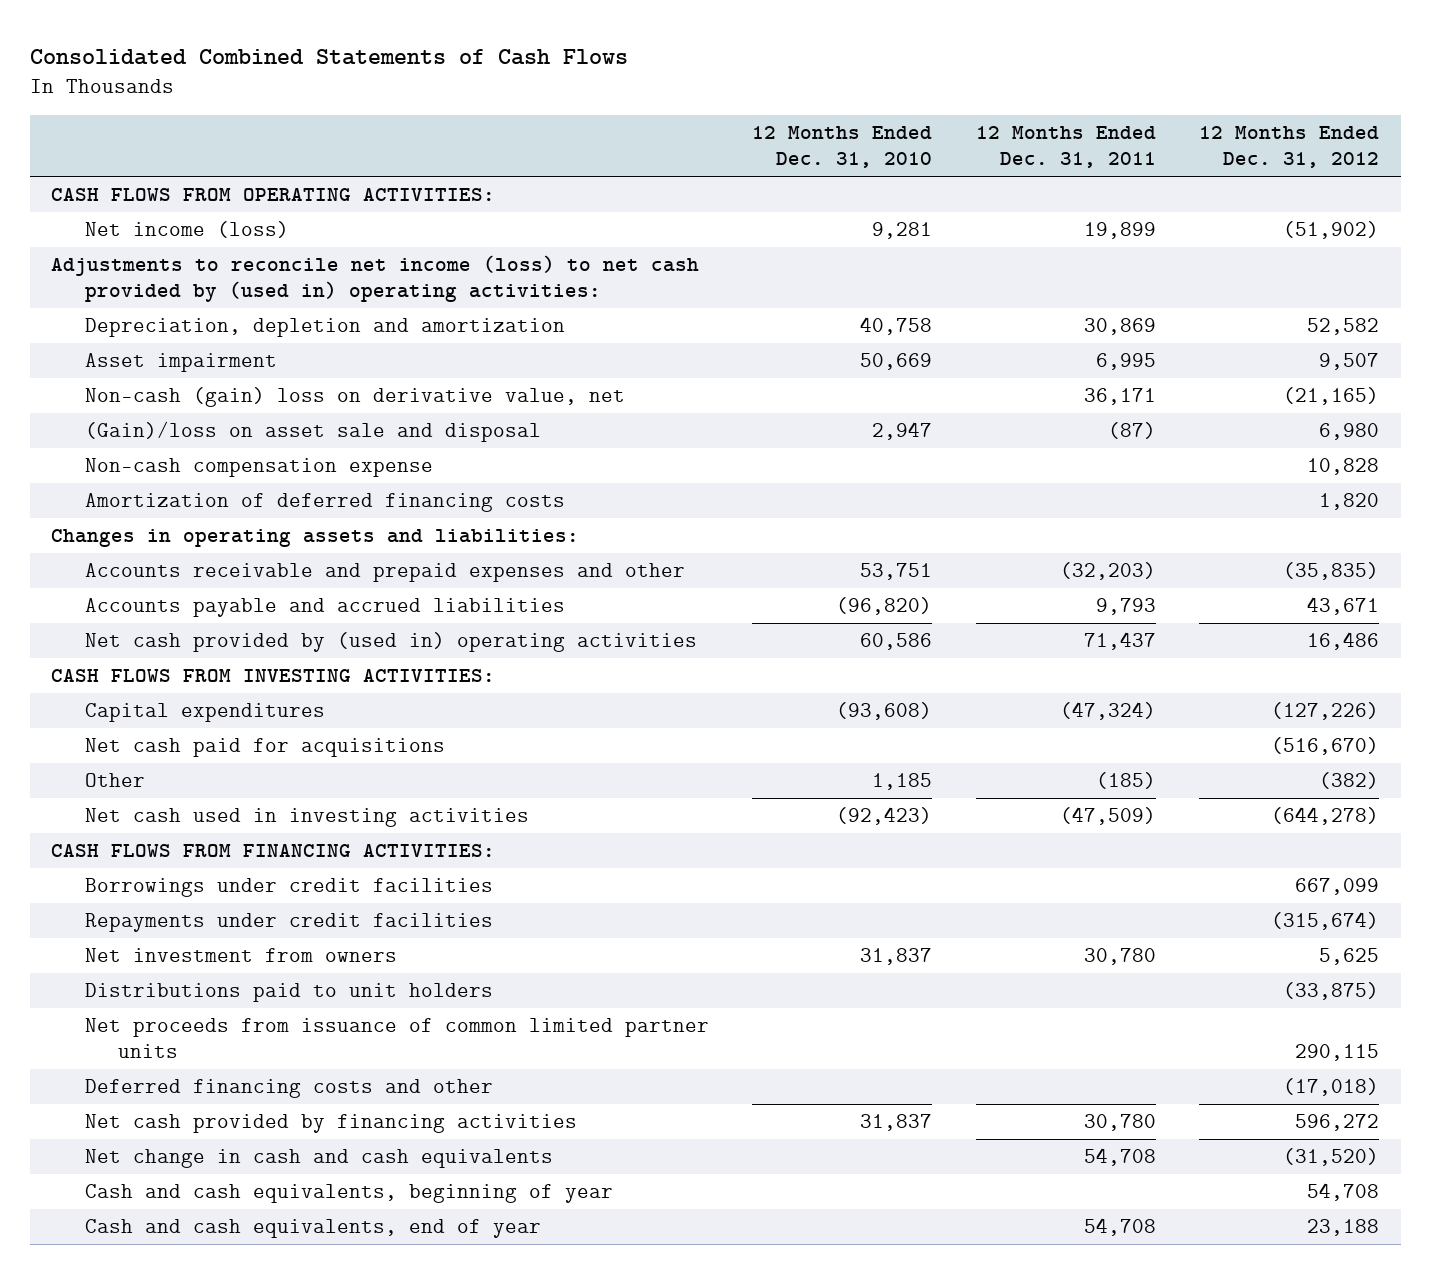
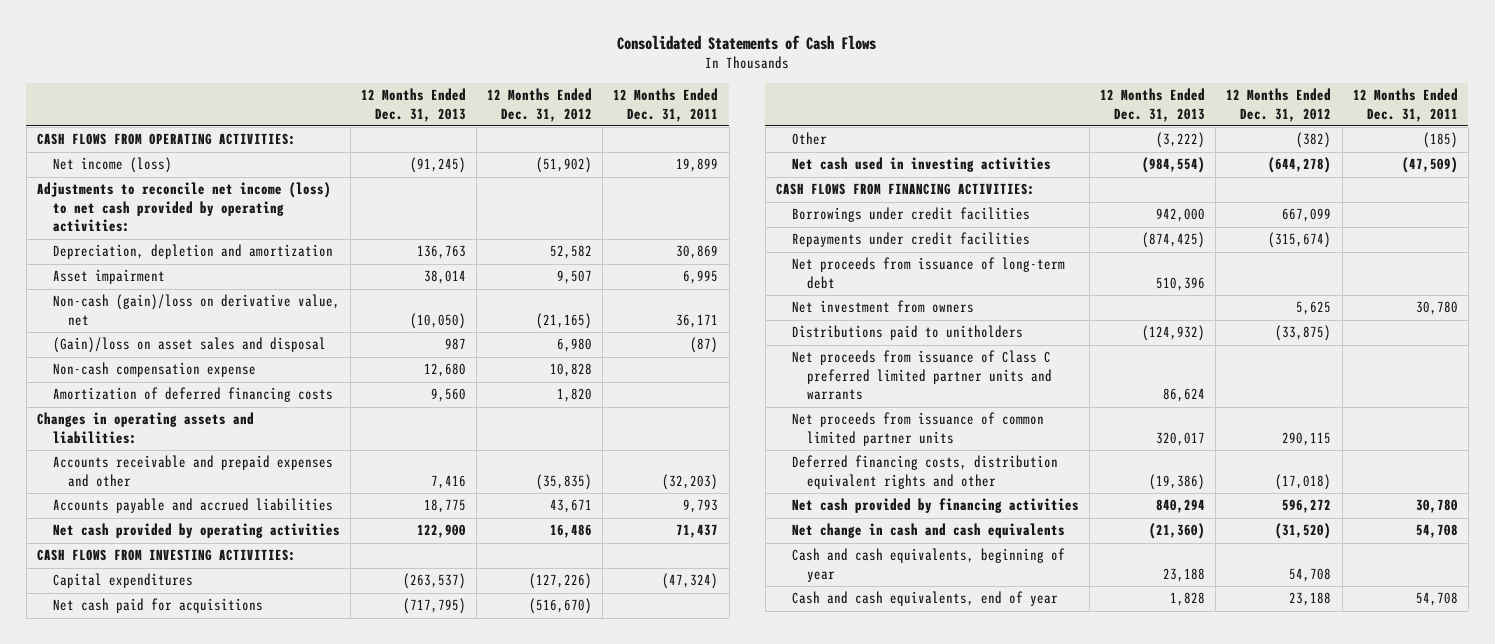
- Consolidated Combined Statements of Cash Flows
+ Consolidated Statements of Cash Flows
- | 12 Months Ended Dec. 31, 2010 | 12 Months Ended Dec. 31, 2011 | 12 Months Ended Dec. 31, 2012
+ | 12 Months Ended Dec. 31, 2013 | 12 Months Ended Dec. 31, 2012 | 12 Months Ended Dec. 31, 2011
- Adjustments to reconcile net income (loss) to net cash provided by (used in) operating activities:
+ Adjustments to reconcile net income (loss) to net cash provided by operating activities:
- Non-cash (gain) loss on derivative value, net | | 36,171 | (21,165)
- (Gain)/loss on asset sale and disposal | 2,947 | (87) | 6,980
+ Non-cash (gain)/loss on derivative value, net | (10,050) | (21,165) | 36,171
+ (Gain)/loss on asset sales and disposal | 987 | 6,980 | (87)
- Net cash provided by (used in) operating activities | 60,586 | 71,437 | 16,486
+ Net cash provided by operating activities | 122,900 | 16,486 | 71,437
+ Net proceeds from issuance of long-term debt | 510,396 | |
- Distributions paid to unit holders | | | (33,875)
+ Distributions paid to unitholders | (124,932) | (33,875) |
+ Net proceeds from issuance of Class C preferred limited partner units and warrants | 86,624 | |
- Deferred financing costs and other | | | (17,018)
+ Deferred financing costs, distribution equivalent rights and other | (19,386) | (17,018) |

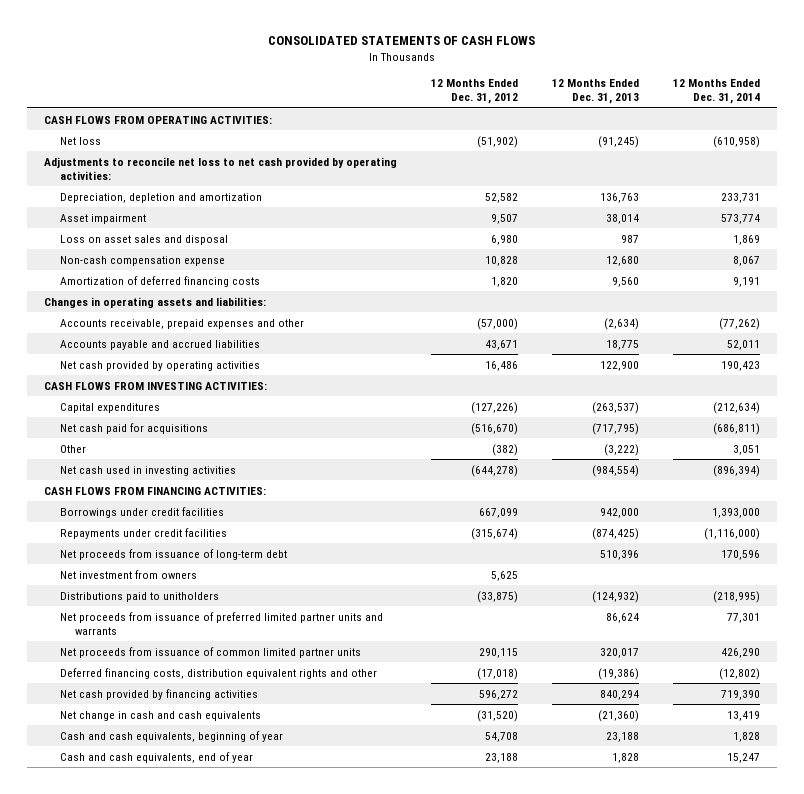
- Consolidated Statements of Cash Flows
+ CONSOLIDATED STATEMENTS OF CASH FLOWS
- | 12 Months Ended Dec. 31, 2013 | 12 Months Ended Dec. 31, 2012 | 12 Months Ended Dec. 31, 2011
+ | 12 Months Ended Dec. 31, 2012 | 12 Months Ended Dec. 31, 2013 | 12 Months Ended Dec. 31, 2014
- Net income (loss) | (91,245) | (51,902) | 19,899
- Adjustments to reconcile net income (loss) to net cash provided by operating activities:
+ Net loss | (51,902) | (91,245) | (610,958)
+ Adjustments to reconcile net loss to net cash provided by operating activities:
- Non-cash (gain)/loss on derivative value, net | (10,050) | (21,165) | 36,171
- (Gain)/loss on asset sales and disposal | 987 | 6,980 | (87)
+ Loss on asset sales and disposal | 6,980 | 987 | 1,869
- Accounts receivable and prepaid expenses and other | 7,416 | (35,835) | (32,203)
+ Accounts receivable, prepaid expenses and other | (57,000) | (2,634) | (77,262)
- Net proceeds from issuance of Class C preferred limited partner units and warrants | 86,624 | |
+ Net proceeds from issuance of preferred limited partner units and warrants | | 86,624 | 77,301

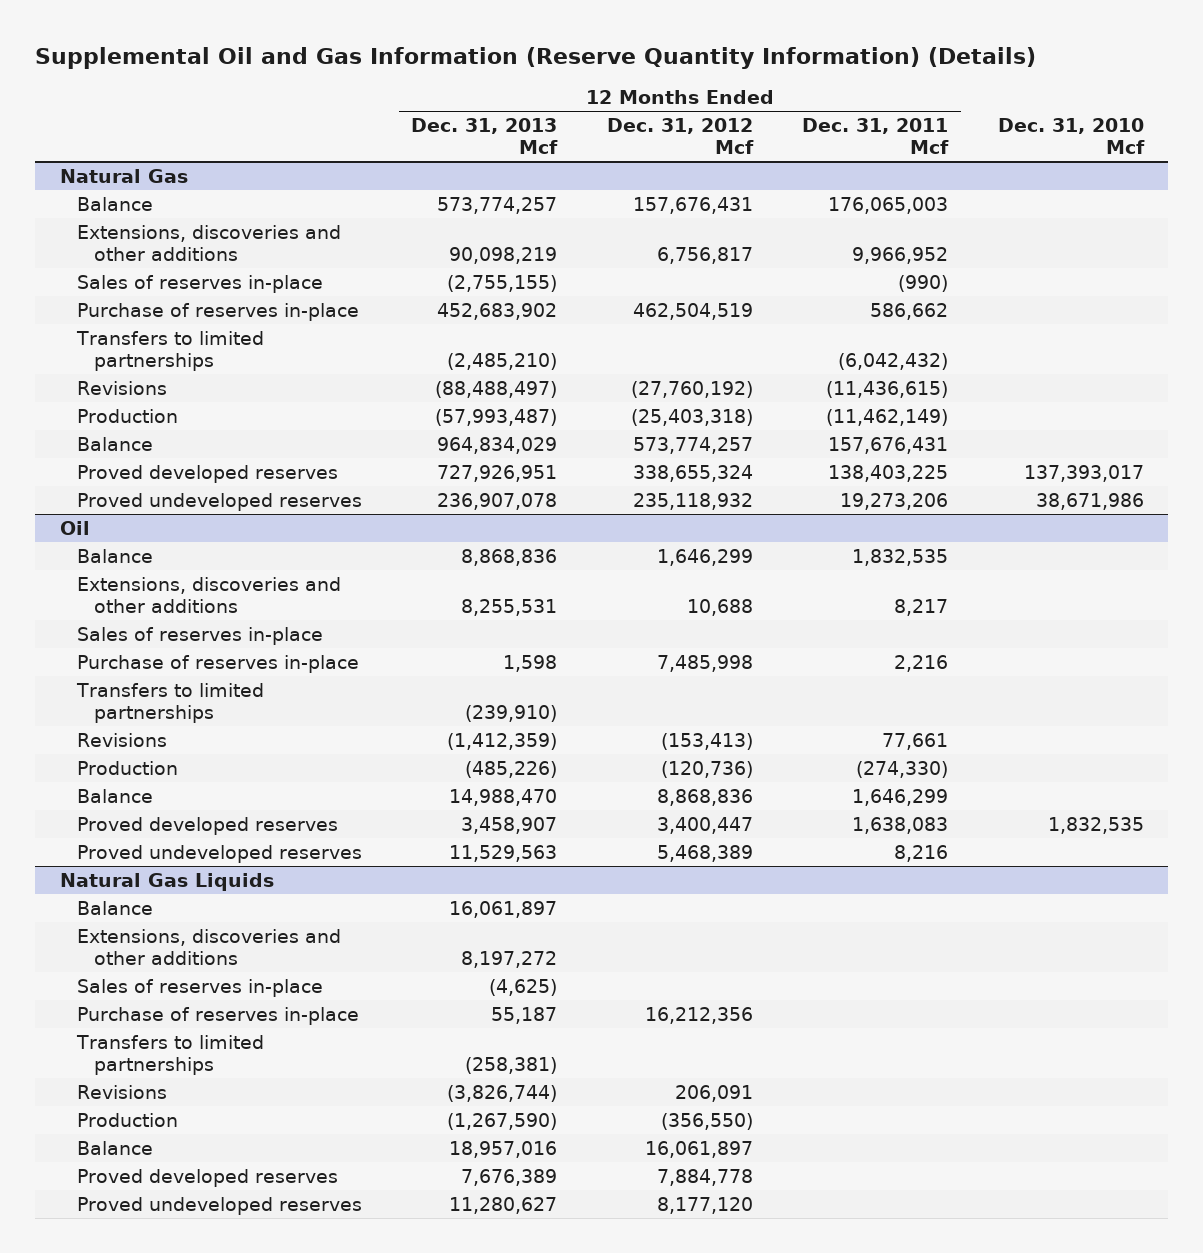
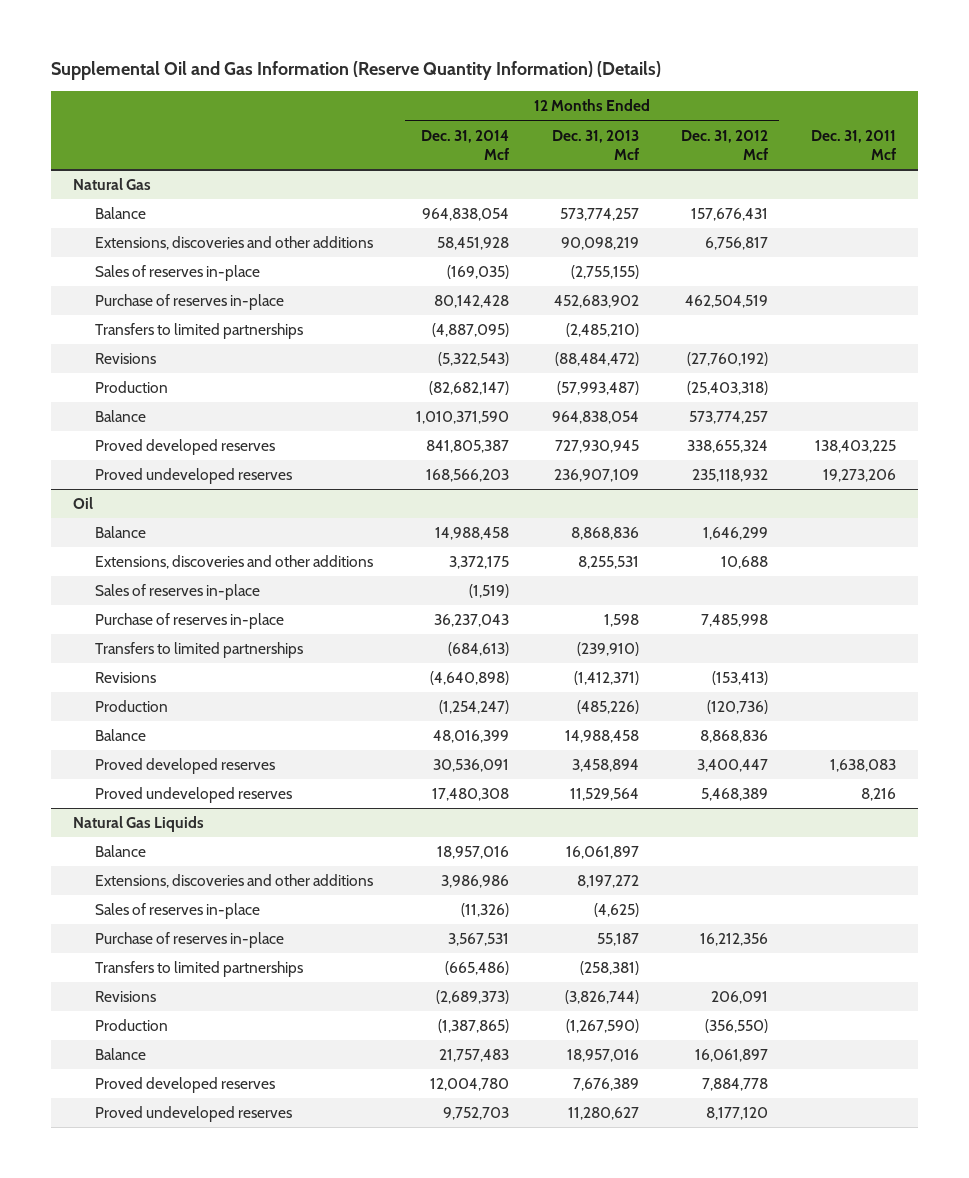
- | 12 Months Ended Dec. 31, 2013 Mcf | 12 Months Ended Dec. 31, 2012 Mcf | 12 Months Ended Dec. 31, 2011 Mcf | Dec. 31, 2010 Mcf
+ | 12 Months Ended Dec. 31, 2014 Mcf | 12 Months Ended Dec. 31, 2013 Mcf | 12 Months Ended Dec. 31, 2012 Mcf | Dec. 31, 2011 Mcf
@ Natural Gas
- Revisions | (88,488,497) | (27,760,192) | (11,436,615) |
+ Revisions | (5,322,543) | (88,484,472) | (27,760,192) |
- Balance | 964,834,029 | 573,774,257 | 157,676,431 |
- Proved developed reserves | 727,926,951 | 338,655,324 | 138,403,225 | 137,393,017
- Proved undeveloped reserves | 236,907,078 | 235,118,932 | 19,273,206 | 38,671,986
+ Balance | 1,010,371,590 | 964,838,054 | 573,774,257 |
+ Proved developed reserves | 841,805,387 | 727,930,945 | 338,655,324 | 138,403,225
+ Proved undeveloped reserves | 168,566,203 | 236,907,109 | 235,118,932 | 19,273,206
@ Oil
- Revisions | (1,412,359) | (153,413) | 77,661 |
+ Revisions | (4,640,898) | (1,412,371) | (153,413) |
- Balance | 14,988,470 | 8,868,836 | 1,646,299 |
- Proved developed reserves | 3,458,907 | 3,400,447 | 1,638,083 | 1,832,535
- Proved undeveloped reserves | 11,529,563 | 5,468,389 | 8,216 |
+ Balance | 48,016,399 | 14,988,458 | 8,868,836 |
+ Proved developed reserves | 30,536,091 | 3,458,894 | 3,400,447 | 1,638,083
+ Proved undeveloped reserves | 17,480,308 | 11,529,564 | 5,468,389 | 8,216

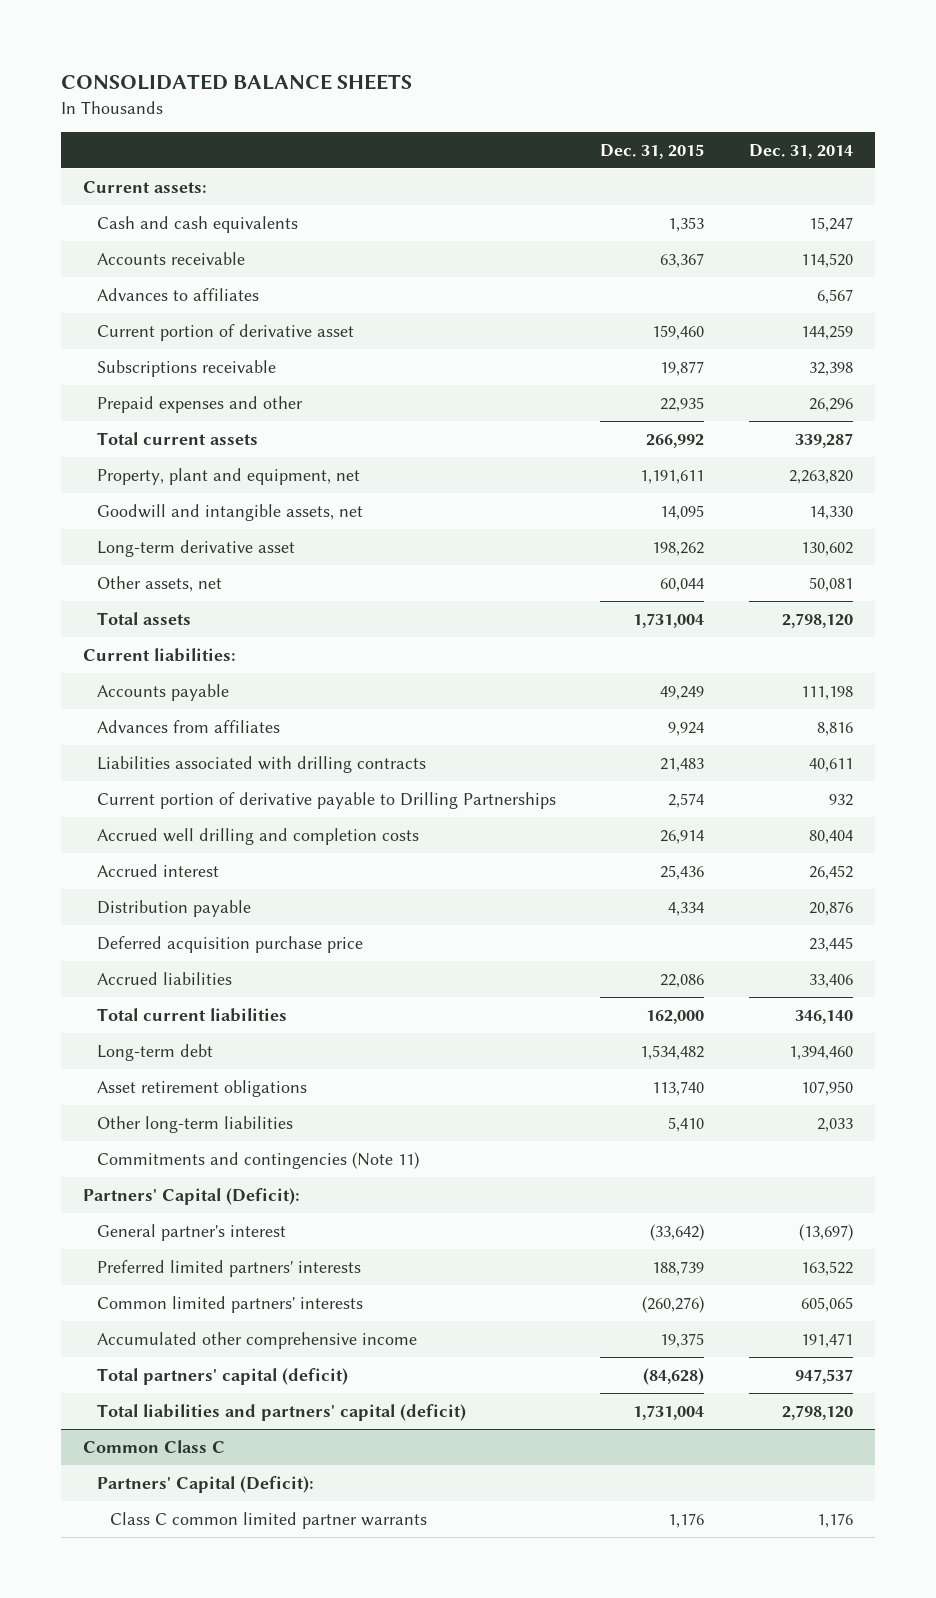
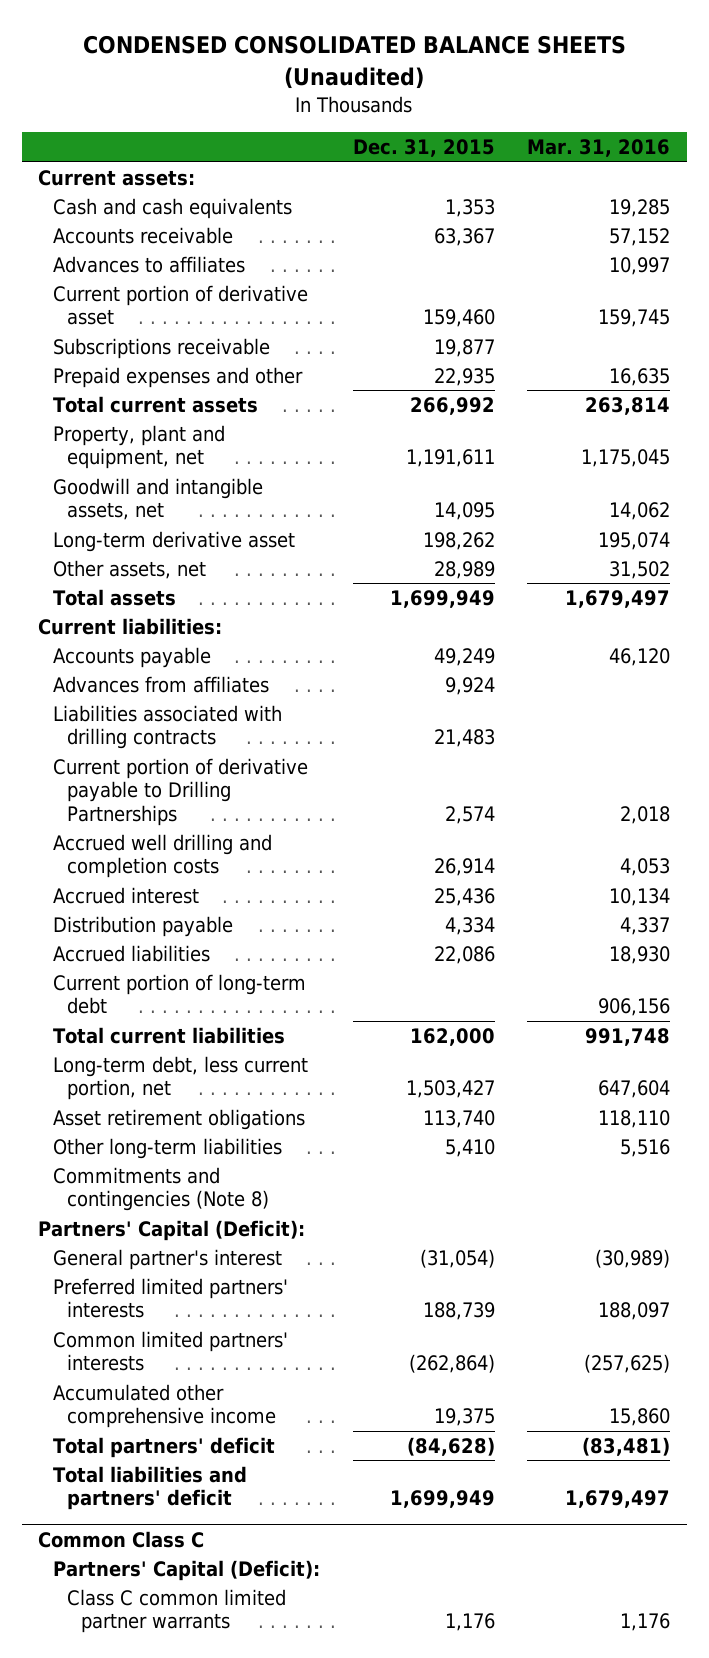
- CONSOLIDATED BALANCE SHEETS
+ CONDENSED CONSOLIDATED BALANCE SHEETS (Unaudited)
- | Dec. 31, 2015 | Dec. 31, 2014
+ | Dec. 31, 2015 | Mar. 31, 2016
- Other assets, net | 60,044 | 50,081
- Total assets | 1,731,004 | 2,798,120
+ Other assets, net | 28,989 | 31,502
+ Total assets | 1,699,949 | 1,679,497
- Deferred acquisition purchase price | | 23,445
+ Current portion of long-term debt | | 906,156
- Long-term debt | 1,534,482 | 1,394,460
+ Long-term debt, less current portion, net | 1,503,427 | 647,604
- Commitments and contingencies (Note 11)
+ Commitments and contingencies (Note 8)
- General partner's interest | (33,642) | (13,697)
+ General partner's interest | (31,054) | (30,989)
- Common limited partners' interests | (260,276) | 605,065
+ Common limited partners' interests | (262,864) | (257,625)
- Total partners' capital (deficit) | (84,628) | 947,537
- Total liabilities and partners' capital (deficit) | 1,731,004 | 2,798,120
+ Total partners' deficit | (84,628) | (83,481)
+ Total liabilities and partners' deficit | 1,699,949 | 1,679,497

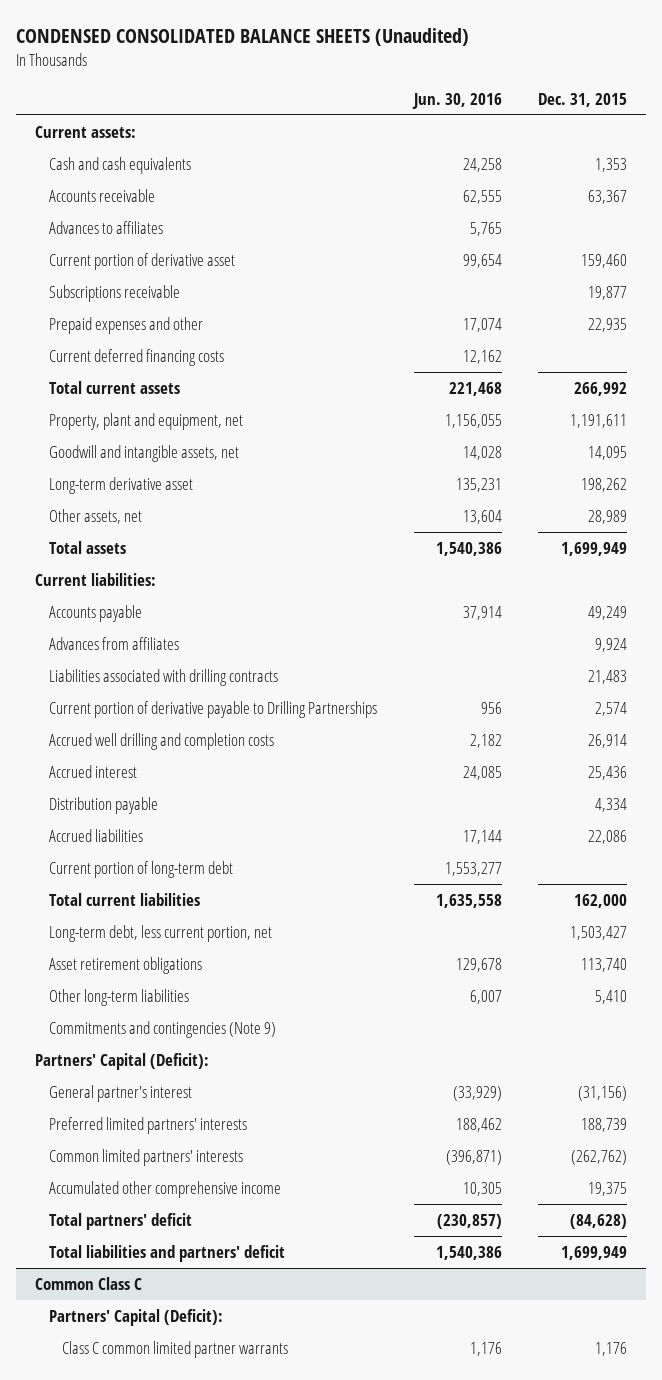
- | Dec. 31, 2015 | Mar. 31, 2016
+ | Jun. 30, 2016 | Dec. 31, 2015
+ Current deferred financing costs | 12,162 |
- Commitments and contingencies (Note 8)
+ Commitments and contingencies (Note 9)
- General partner's interest | (31,054) | (30,989)
+ General partner's interest | (33,929) | (31,156)
- Common limited partners' interests | (262,864) | (257,625)
+ Common limited partners' interests | (396,871) | (262,762)

